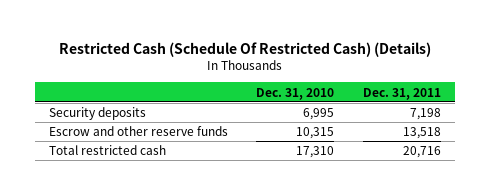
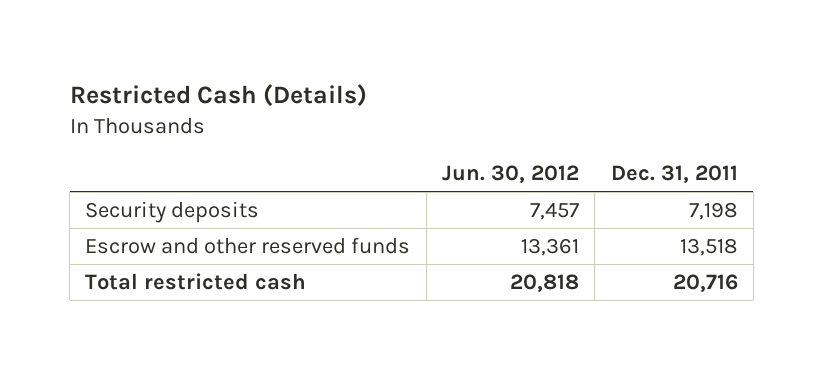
- Restricted Cash (Schedule Of Restricted Cash) (Details)
+ Restricted Cash (Details)
- | Dec. 31, 2010 | Dec. 31, 2011
+ | Jun. 30, 2012 | Dec. 31, 2011
- Escrow and other reserve funds | 10,315 | 13,518
+ Escrow and other reserved funds | 13,361 | 13,518

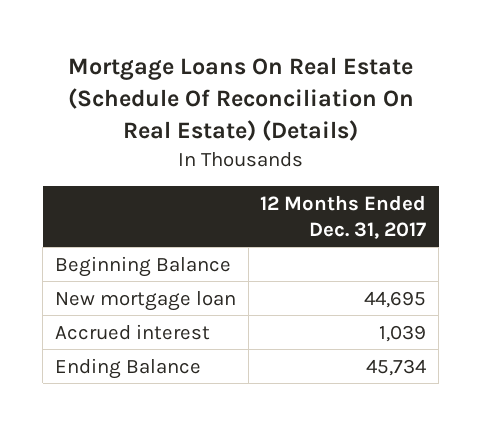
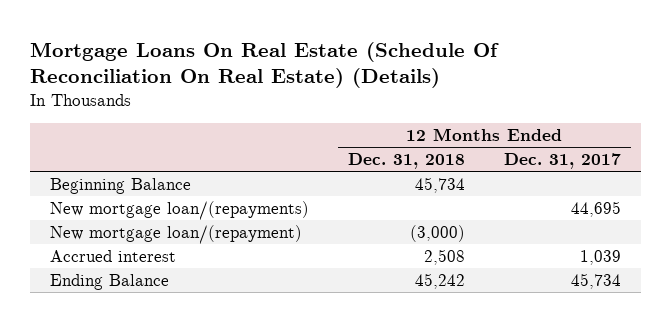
- | 12 Months Ended Dec. 31, 2017
+ | 12 Months Ended Dec. 31, 2018 | 12 Months Ended Dec. 31, 2017
- New mortgage loan | 44,695
+ New mortgage loan/(repayments) | | 44,695
+ New mortgage loan/(repayment) | (3,000) |

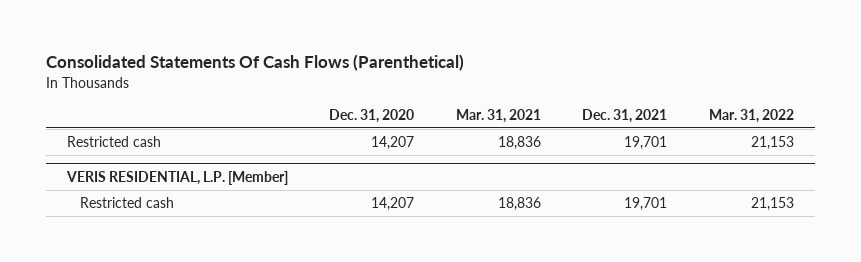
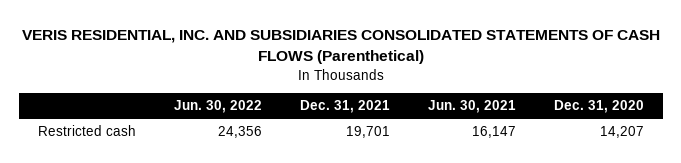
- Consolidated Statements Of Cash Flows (Parenthetical)
+ VERIS RESIDENTIAL, INC. AND SUBSIDIARIES CONSOLIDATED STATEMENTS OF CASH FLOWS (Parenthetical)
- | Dec. 31, 2020 | Mar. 31, 2021 | Dec. 31, 2021 | Mar. 31, 2022
+ | Jun. 30, 2022 | Dec. 31, 2021 | Jun. 30, 2021 | Dec. 31, 2020
- VERIS RESIDENTIAL, L.P. [Member]
- Restricted cash | 14,207 | 18,836 | 19,701 | 21,153

